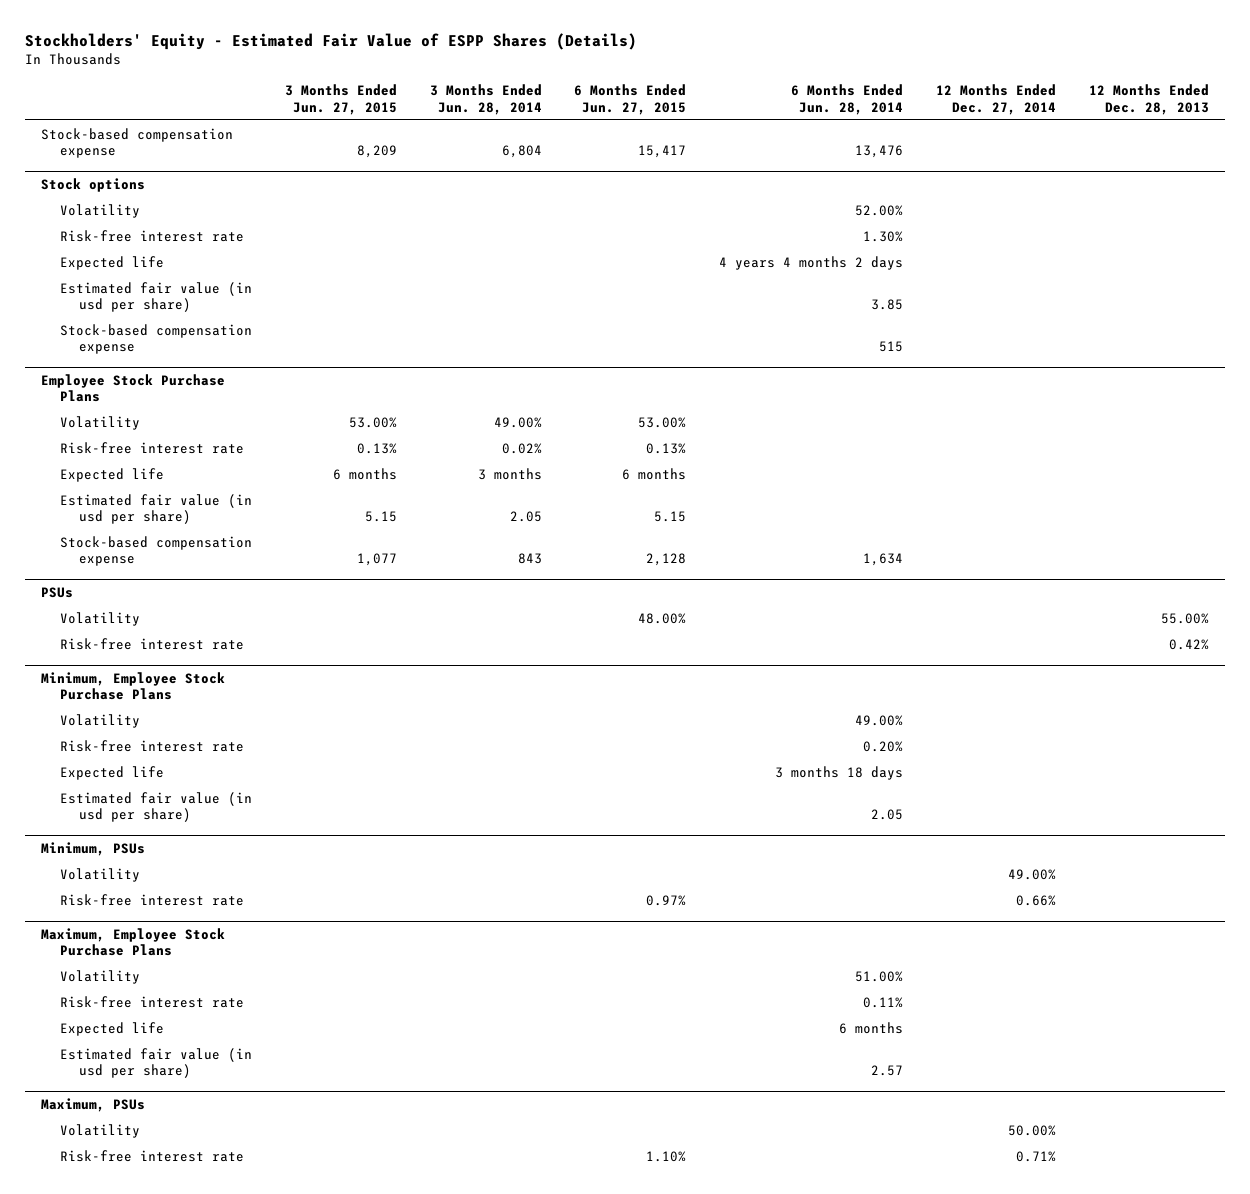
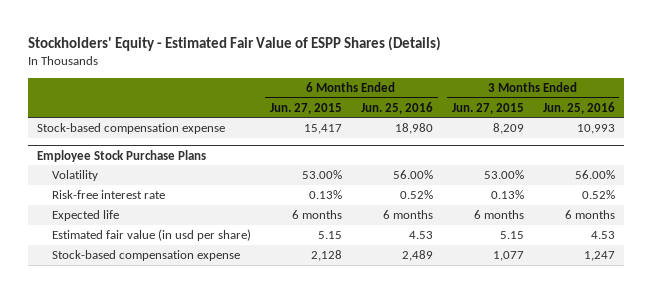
- | 3 Months Ended Jun. 27, 2015 | 3 Months Ended Jun. 28, 2014 | 6 Months Ended Jun. 27, 2015 | 6 Months Ended Jun. 28, 2014 | 12 Months Ended Dec. 27, 2014 | 12 Months Ended Dec. 28, 2013
+ | 6 Months Ended Jun. 27, 2015 | 6 Months Ended Jun. 25, 2016 | 3 Months Ended Jun. 27, 2015 | 3 Months Ended Jun. 25, 2016
- Stock options
- Volatility | | | | 52.00% | |
- Risk-free interest rate | | | | 1.30% | |
- Expected life | | | | 4 years 4 months 2 days | |
- Estimated fair value (in usd per share) | | | | 3.85 | |
- Stock-based compensation expense | | | | 515 | |
- PSUs
- Volatility | | | 48.00% | | | 55.00%
- Risk-free interest rate | | | | | | 0.42%
- Minimum, Employee Stock Purchase Plans
- Volatility | | | | 49.00% | |
- Risk-free interest rate | | | | 0.20% | |
- Expected life | | | | 3 months 18 days | |
- Estimated fair value (in usd per share) | | | | 2.05 | |
- Minimum, PSUs
- Volatility | | | | | 49.00% |
- Risk-free interest rate | | | 0.97% | | 0.66% |
- Maximum, Employee Stock Purchase Plans
- Volatility | | | | 51.00% | |
- Risk-free interest rate | | | | 0.11% | |
- Expected life | | | | 6 months | |
- Estimated fair value (in usd per share) | | | | 2.57 | |
- Maximum, PSUs
- Volatility | | | | | 50.00% |
- Risk-free interest rate | | | 1.10% | | 0.71% |

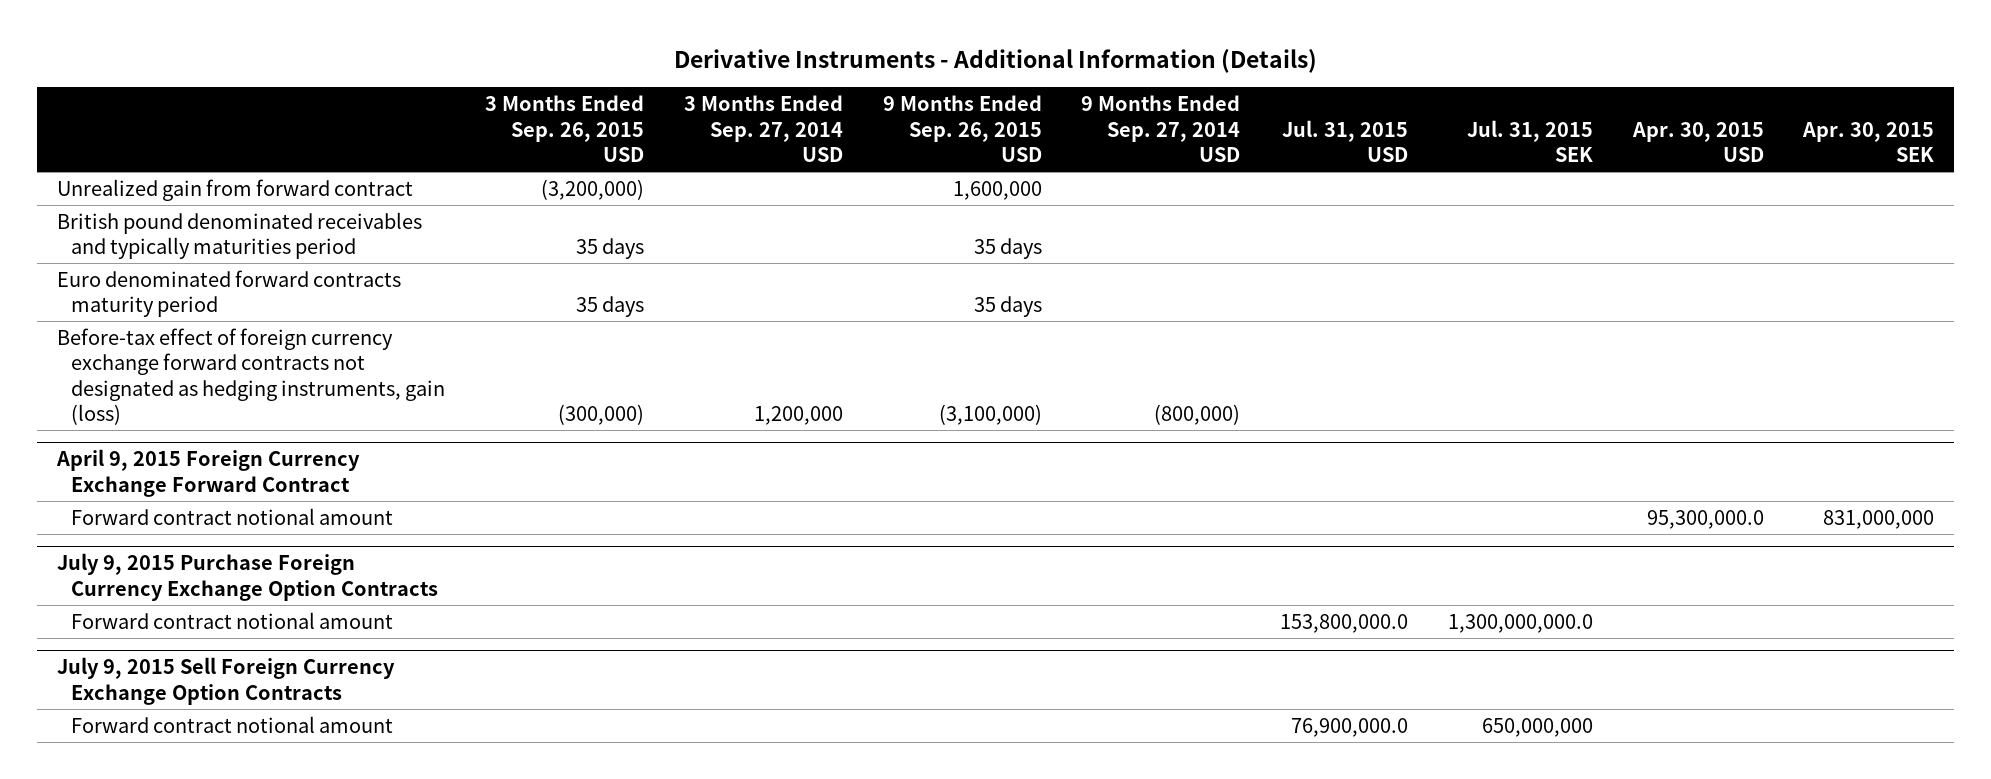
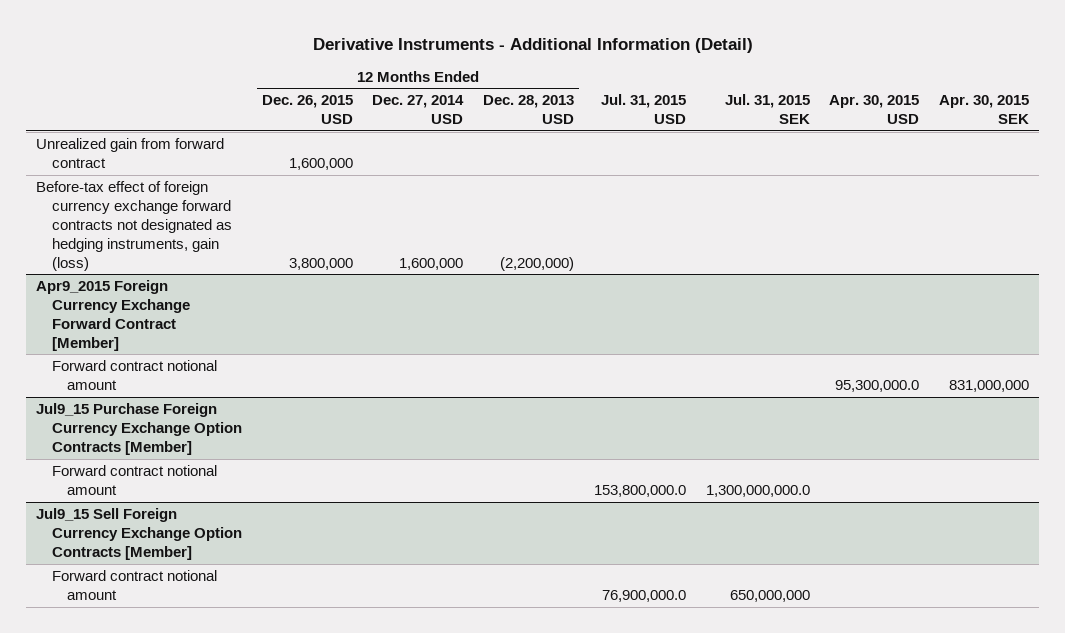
- Derivative Instruments - Additional Information (Details)
+ Derivative Instruments - Additional Information (Detail)
- | 3 Months Ended Sep. 26, 2015 USD | 3 Months Ended Sep. 27, 2014 USD | 9 Months Ended Sep. 26, 2015 USD | 9 Months Ended Sep. 27, 2014 USD | Jul. 31, 2015 USD | Jul. 31, 2015 SEK | Apr. 30, 2015 USD | Apr. 30, 2015 SEK
+ | 12 Months Ended Dec. 26, 2015 USD | 12 Months Ended Dec. 27, 2014 USD | 12 Months Ended Dec. 28, 2013 USD | Jul. 31, 2015 USD | Jul. 31, 2015 SEK | Apr. 30, 2015 USD | Apr. 30, 2015 SEK
- British pound denominated receivables and typically maturities period | 35 days | | 35 days | | | | |
- Euro denominated forward contracts maturity period | 35 days | | 35 days | | | | |
- April 9, 2015 Foreign Currency Exchange Forward Contract
+ Apr9_2015 Foreign Currency Exchange Forward Contract [Member]
- July 9, 2015 Purchase Foreign Currency Exchange Option Contracts
+ Jul9_15 Purchase Foreign Currency Exchange Option Contracts [Member]
- July 9, 2015 Sell Foreign Currency Exchange Option Contracts
+ Jul9_15 Sell Foreign Currency Exchange Option Contracts [Member]

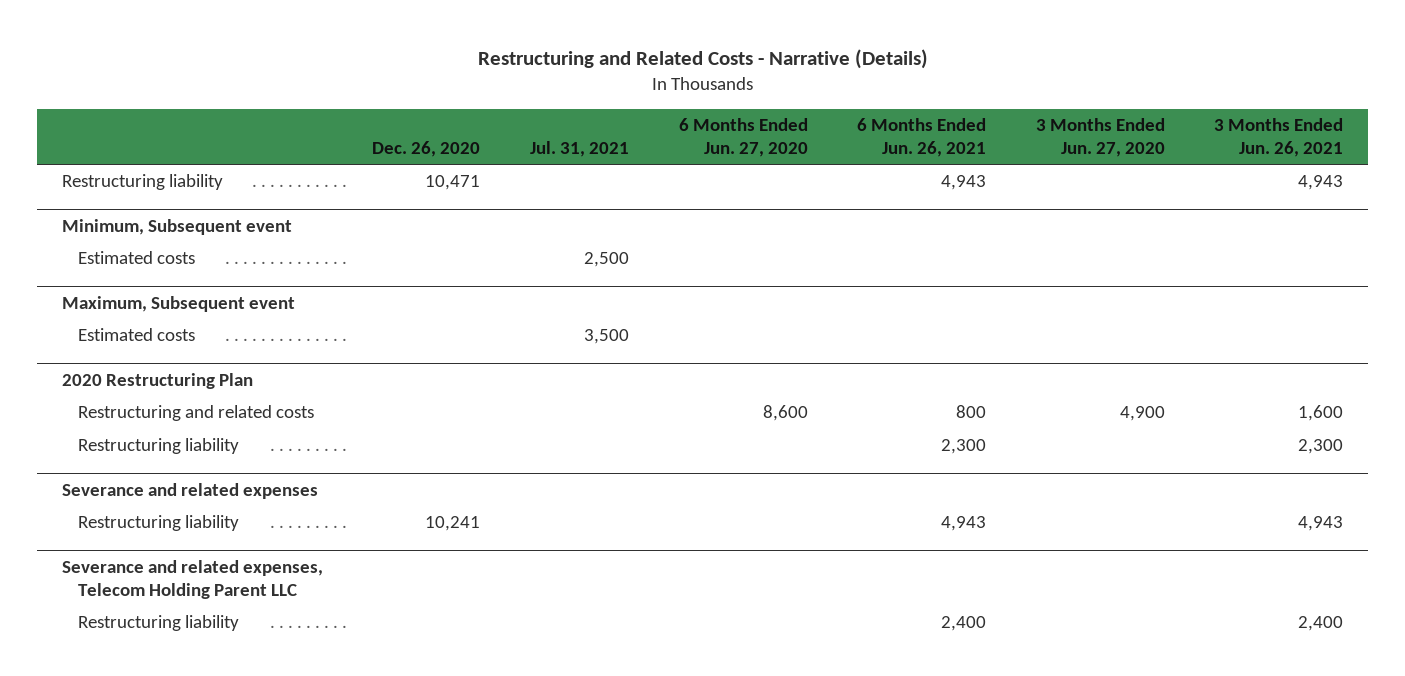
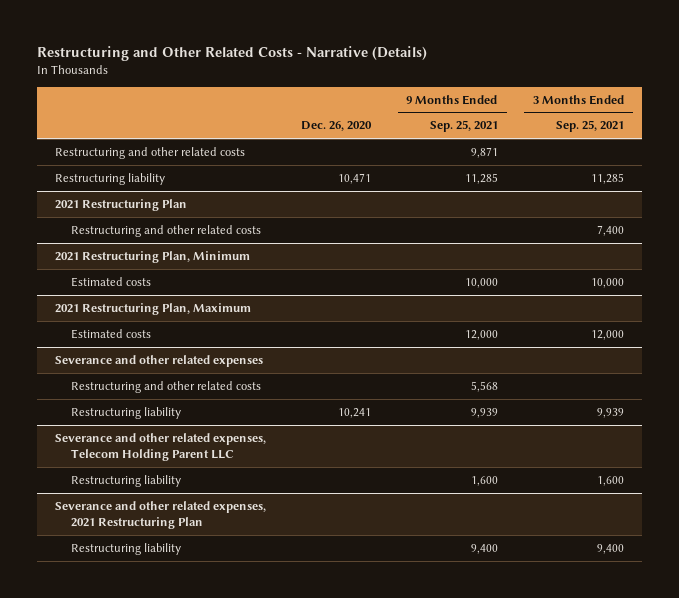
- Restructuring and Related Costs - Narrative (Details)
+ Restructuring and Other Related Costs - Narrative (Details)
- | Dec. 26, 2020 | Jul. 31, 2021 | 6 Months Ended Jun. 27, 2020 | 6 Months Ended Jun. 26, 2021 | 3 Months Ended Jun. 27, 2020 | 3 Months Ended Jun. 26, 2021
+ | Dec. 26, 2020 | 9 Months Ended Sep. 25, 2021 | 3 Months Ended Sep. 25, 2021
+ Restructuring and other related costs | | 9,871 |
- Minimum, Subsequent event
- Estimated costs | | 2,500 | | | |
- Maximum, Subsequent event
- Estimated costs | | 3,500 | | | |
- 2020 Restructuring Plan
- Restructuring and related costs | | | 8,600 | 800 | 4,900 | 1,600
- Restructuring liability | | | | 2,300 | | 2,300
- Severance and related expenses
+ 2021 Restructuring Plan
+ Restructuring and other related costs | | | 7,400
+ 2021 Restructuring Plan, Minimum
+ Estimated costs | | 10,000 | 10,000
+ 2021 Restructuring Plan, Maximum
+ Estimated costs | | 12,000 | 12,000
+ Severance and other related expenses
+ Restructuring and other related costs | | 5,568 |
- Severance and related expenses, Telecom Holding Parent LLC
+ Severance and other related expenses, Telecom Holding Parent LLC
+ Severance and other related expenses, 2021 Restructuring Plan
+ Restructuring liability | | 9,400 | 9,400

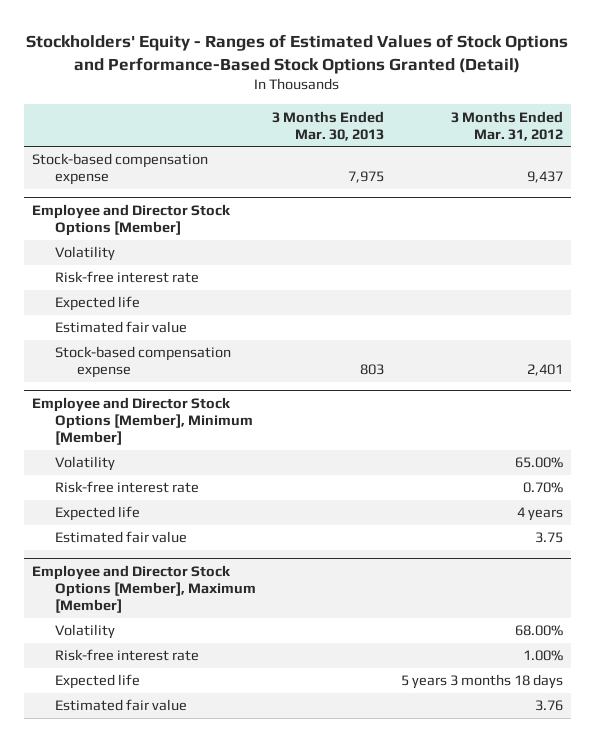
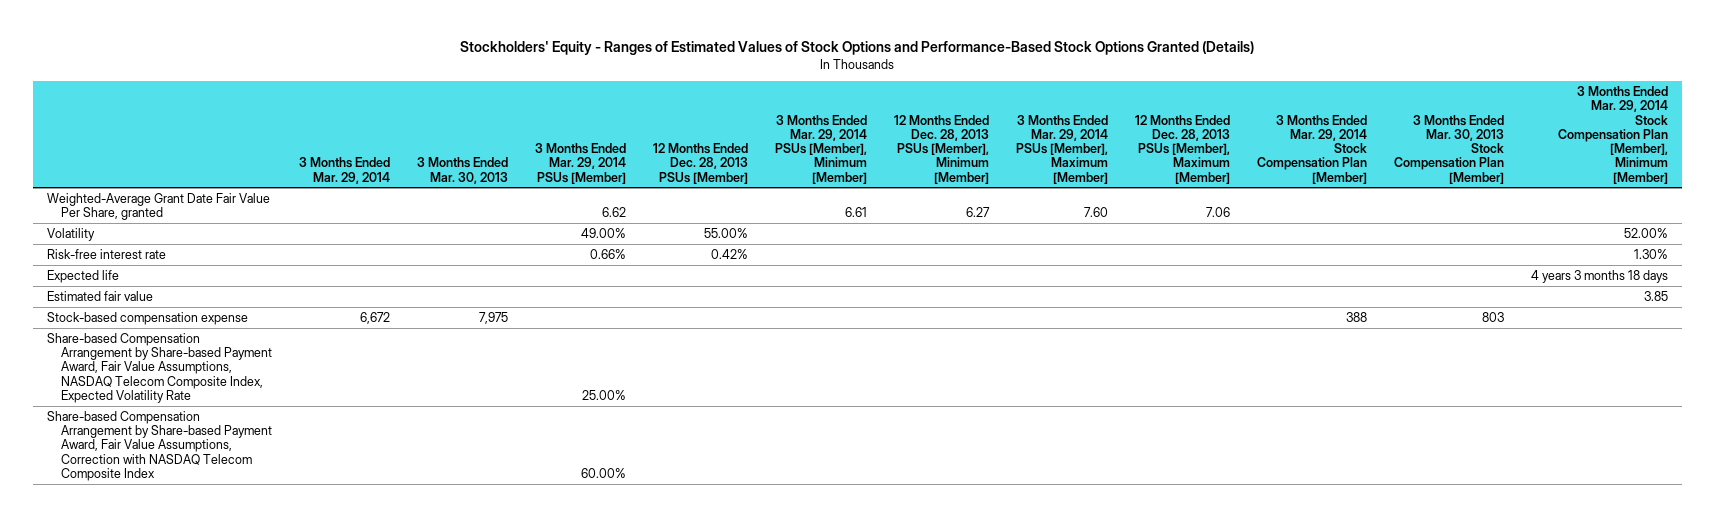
- Stockholders' Equity - Ranges of Estimated Values of Stock Options and Performance-Based Stock Options Granted (Detail)
+ Stockholders' Equity - Ranges of Estimated Values of Stock Options and Performance-Based Stock Options Granted (Details)
- | 3 Months Ended Mar. 30, 2013 | 3 Months Ended Mar. 31, 2012
+ | 3 Months Ended Mar. 29, 2014 | 3 Months Ended Mar. 30, 2013 | 3 Months Ended Mar. 29, 2014 PSUs [Member] | 12 Months Ended Dec. 28, 2013 PSUs [Member] | 3 Months Ended Mar. 29, 2014 PSUs [Member], Minimum [Member] | 12 Months Ended Dec. 28, 2013 PSUs [Member], Minimum [Member] | 3 Months Ended Mar. 29, 2014 PSUs [Member], Maximum [Member] | 12 Months Ended Dec. 28, 2013 PSUs [Member], Maximum [Member] | 3 Months Ended Mar. 29, 2014 Stock Compensation Plan [Member] | 3 Months Ended Mar. 30, 2013 Stock Compensation Plan [Member] | 3 Months Ended Mar. 29, 2014 Stock Compensation Plan [Member], Minimum [Member]
+ Weighted-Average Grant Date Fair Value Per Share, granted | | | 6.62 | | 6.61 | 6.27 | 7.60 | 7.06 | | |
+ Volatility | | | 49.00% | 55.00% | | | | | | | 52.00%
+ Risk-free interest rate | | | 0.66% | 0.42% | | | | | | | 1.30%
+ Expected life | | | | | | | | | | | 4 years 3 months 18 days
+ Estimated fair value | | | | | | | | | | | 3.85
- Employee and Director Stock Options [Member]
- Volatility
- Risk-free interest rate
- Expected life
- Estimated fair value
- Stock-based compensation expense | 803 | 2,401
- Employee and Director Stock Options [Member], Minimum [Member]
- Volatility | | 65.00%
- Risk-free interest rate | | 0.70%
- Expected life | | 4 years
- Estimated fair value | | 3.75
- Employee and Director Stock Options [Member], Maximum [Member]
- Volatility | | 68.00%
- Risk-free interest rate | | 1.00%
- Expected life | | 5 years 3 months 18 days
- Estimated fair value | | 3.76
+ Share-based Compensation Arrangement by Share-based Payment Award, Fair Value Assumptions, NASDAQ Telecom Composite Index, Expected Volatility Rate | | | 25.00% | | | | | | | |
+ Share-based Compensation Arrangement by Share-based Payment Award, Fair Value Assumptions, Correction with NASDAQ Telecom Composite Index | | | 60.00% | | | | | | | |

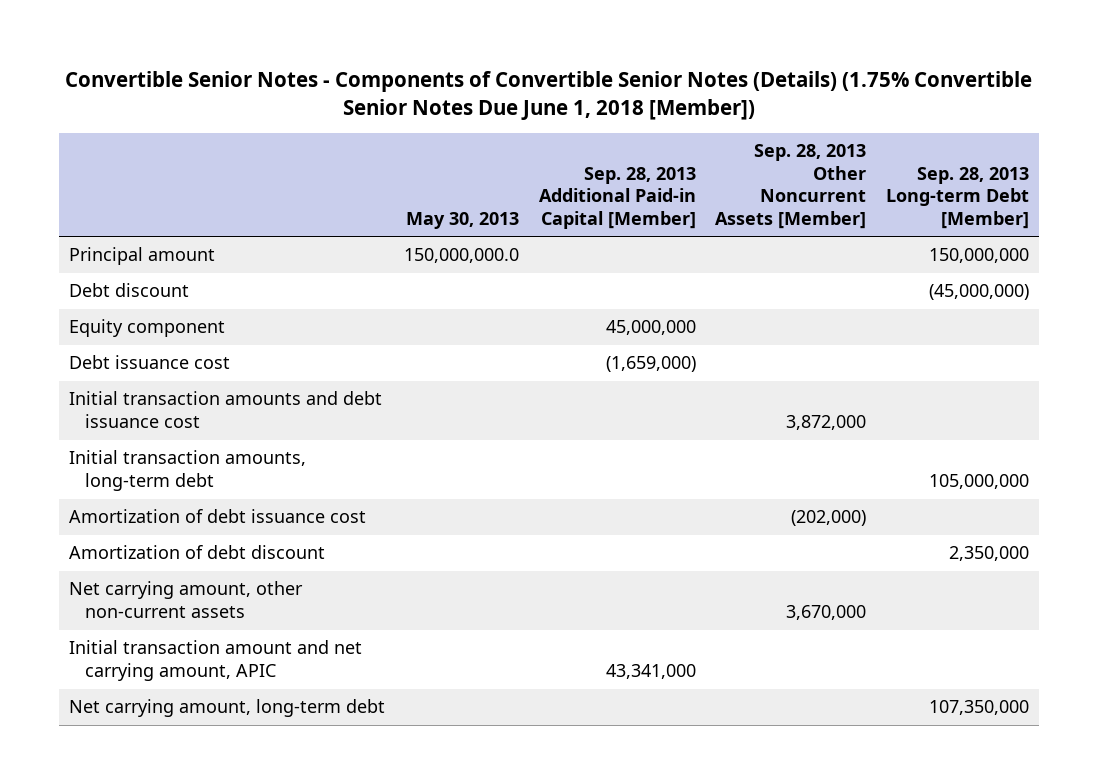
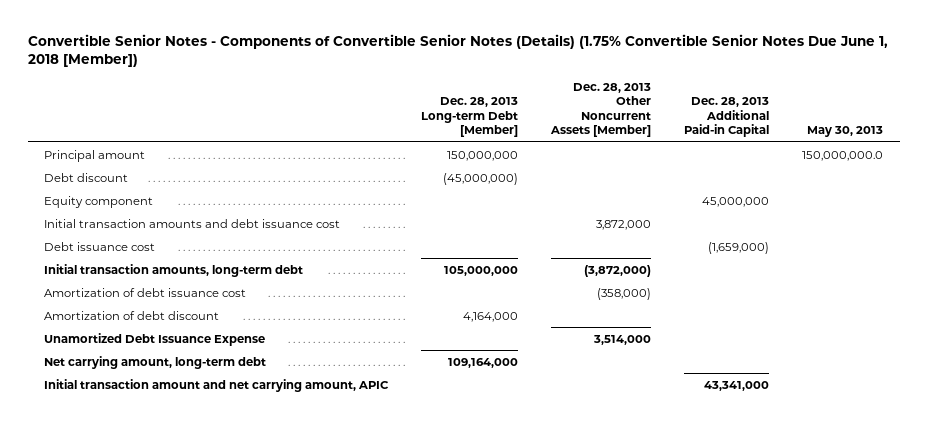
- | May 30, 2013 | Sep. 28, 2013 Additional Paid-in Capital [Member] | Sep. 28, 2013 Other Noncurrent Assets [Member] | Sep. 28, 2013 Long-term Debt [Member]
+ | Dec. 28, 2013 Long-term Debt [Member] | Dec. 28, 2013 Other Noncurrent Assets [Member] | Dec. 28, 2013 Additional Paid-in Capital | May 30, 2013
moved down: Debt issuance cost | | | (1,659,000) |
- Net carrying amount, other non-current assets | | | 3,670,000 |
+ Unamortized Debt Issuance Expense | | 3,514,000 | |
moved down: Initial transaction amount and net carrying amount, APIC | | | 43,341,000 |

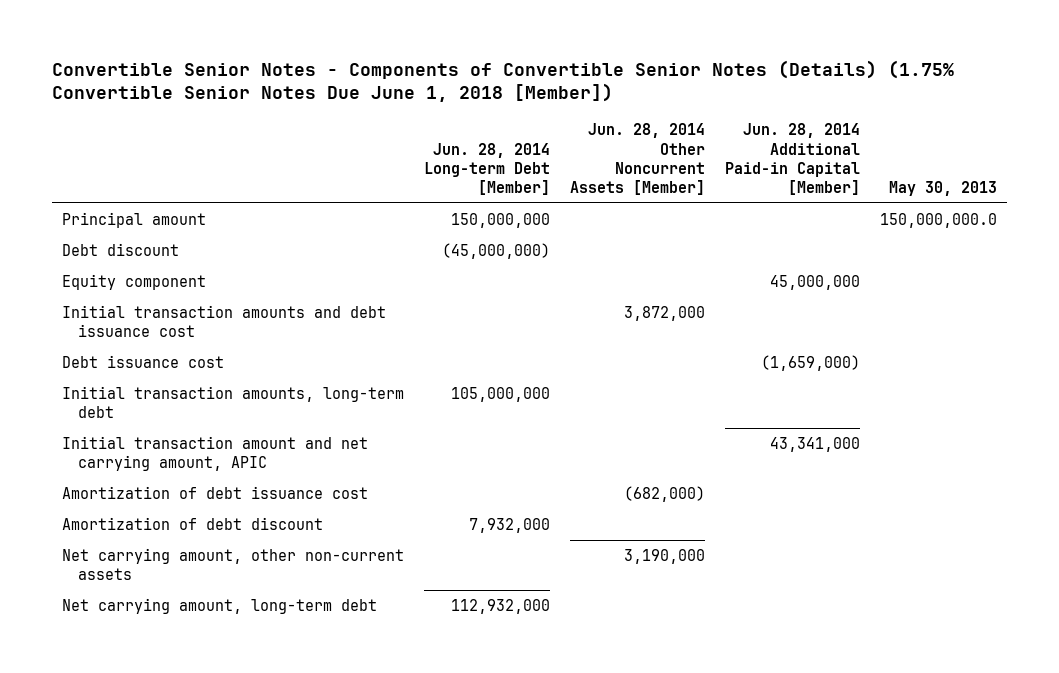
- | Dec. 28, 2013 Long-term Debt [Member] | Dec. 28, 2013 Other Noncurrent Assets [Member] | Dec. 28, 2013 Additional Paid-in Capital | May 30, 2013
+ | Jun. 28, 2014 Long-term Debt [Member] | Jun. 28, 2014 Other Noncurrent Assets [Member] | Jun. 28, 2014 Additional Paid-in Capital [Member] | May 30, 2013
moved up: Initial transaction amount and net carrying amount, APIC | | | 43,341,000 |
- Unamortized Debt Issuance Expense | | 3,514,000 | |
+ Net carrying amount, other non-current assets | | 3,190,000 | |

